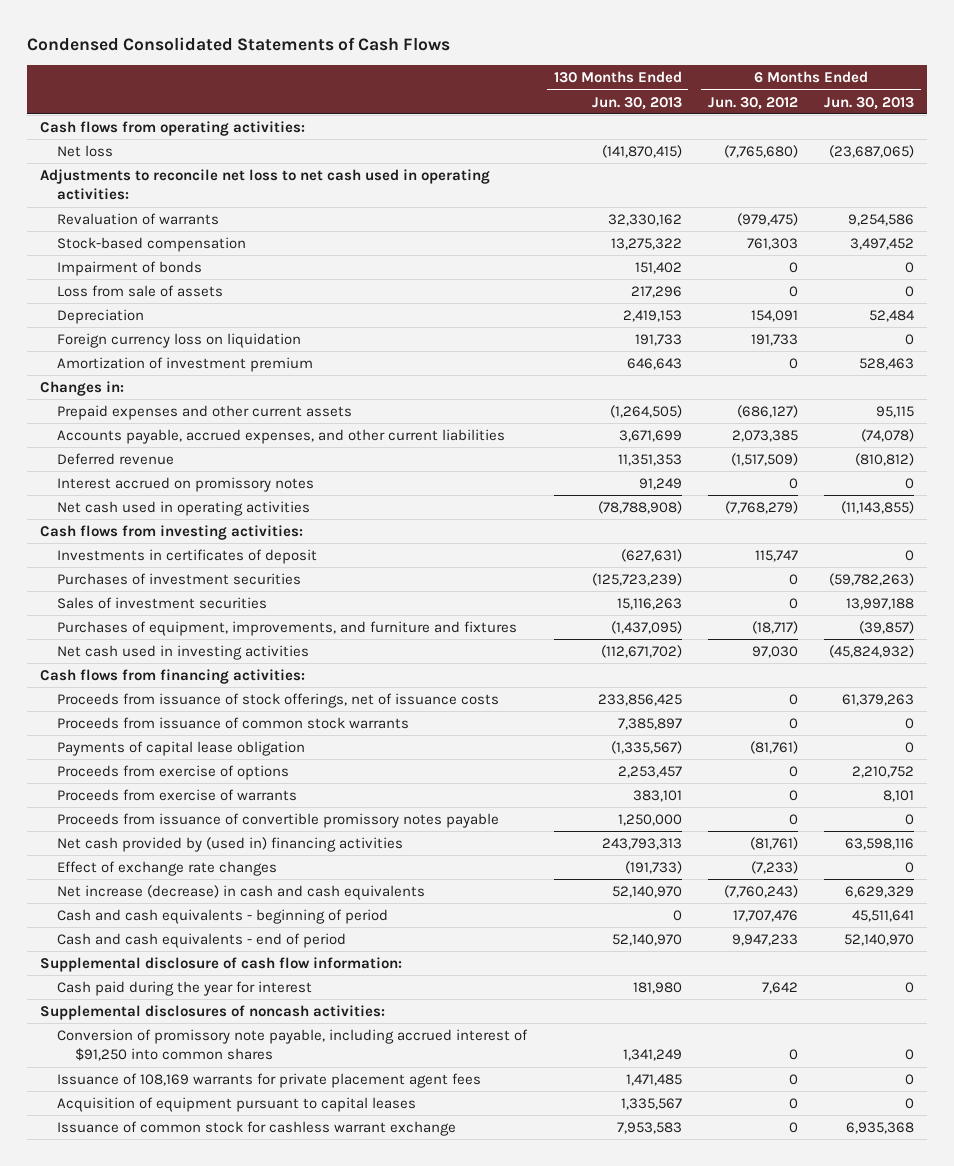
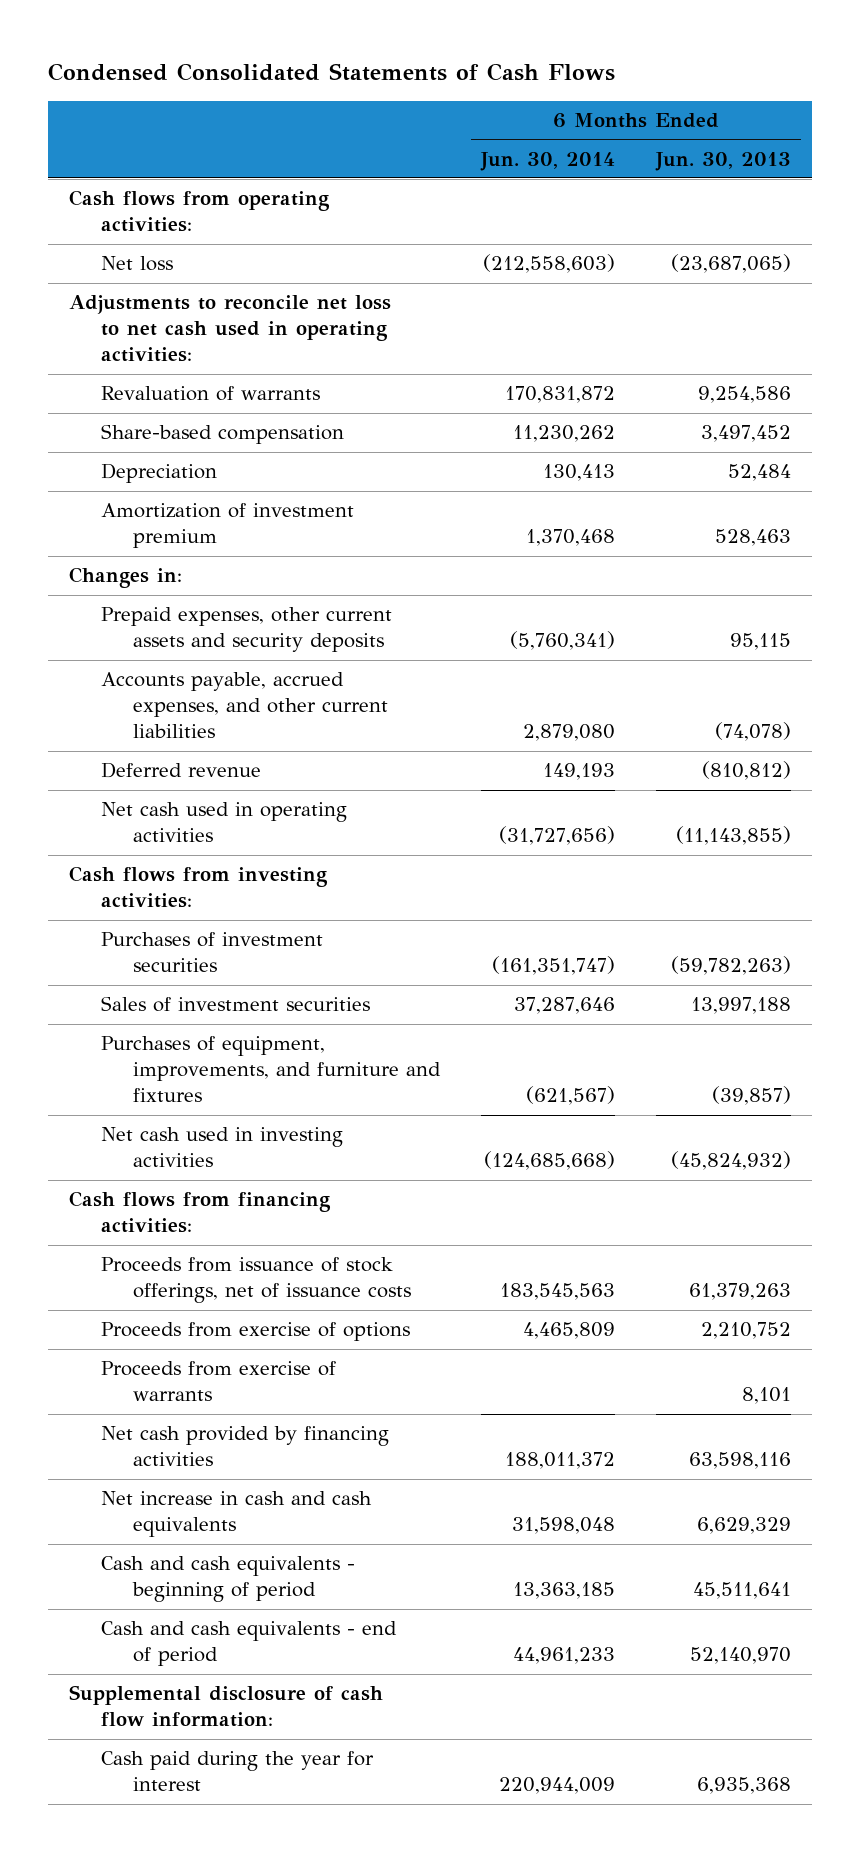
- | 130 Months Ended Jun. 30, 2013 | 6 Months Ended Jun. 30, 2012 | 6 Months Ended Jun. 30, 2013
+ | 6 Months Ended Jun. 30, 2014 | 6 Months Ended Jun. 30, 2013
- Stock-based compensation | 13,275,322 | 761,303 | 3,497,452
- Impairment of bonds | 151,402 | 0 | 0
- Loss from sale of assets | 217,296 | 0 | 0
+ Share-based compensation | 11,230,262 | 3,497,452
- Foreign currency loss on liquidation | 191,733 | 191,733 | 0
- Prepaid expenses and other current assets | (1,264,505) | (686,127) | 95,115
+ Prepaid expenses, other current assets and security deposits | (5,760,341) | 95,115
- Interest accrued on promissory notes | 91,249 | 0 | 0
- Investments in certificates of deposit | (627,631) | 115,747 | 0
- Proceeds from issuance of common stock warrants | 7,385,897 | 0 | 0
- Payments of capital lease obligation | (1,335,567) | (81,761) | 0
- Proceeds from issuance of convertible promissory notes payable | 1,250,000 | 0 | 0
- Net cash provided by (used in) financing activities | 243,793,313 | (81,761) | 63,598,116
- Effect of exchange rate changes | (191,733) | (7,233) | 0
- Net increase (decrease) in cash and cash equivalents | 52,140,970 | (7,760,243) | 6,629,329
+ Net cash provided by financing activities | 188,011,372 | 63,598,116
+ Net increase in cash and cash equivalents | 31,598,048 | 6,629,329
- Cash paid during the year for interest | 181,980 | 7,642 | 0
- Supplemental disclosures of noncash activities:
- Conversion of promissory note payable, including accrued interest of $91,250 into common shares | 1,341,249 | 0 | 0
- Issuance of 108,169 warrants for private placement agent fees | 1,471,485 | 0 | 0
- Acquisition of equipment pursuant to capital leases | 1,335,567 | 0 | 0
- Issuance of common stock for cashless warrant exchange | 7,953,583 | 0 | 6,935,368
+ Cash paid during the year for interest | 220,944,009 | 6,935,368

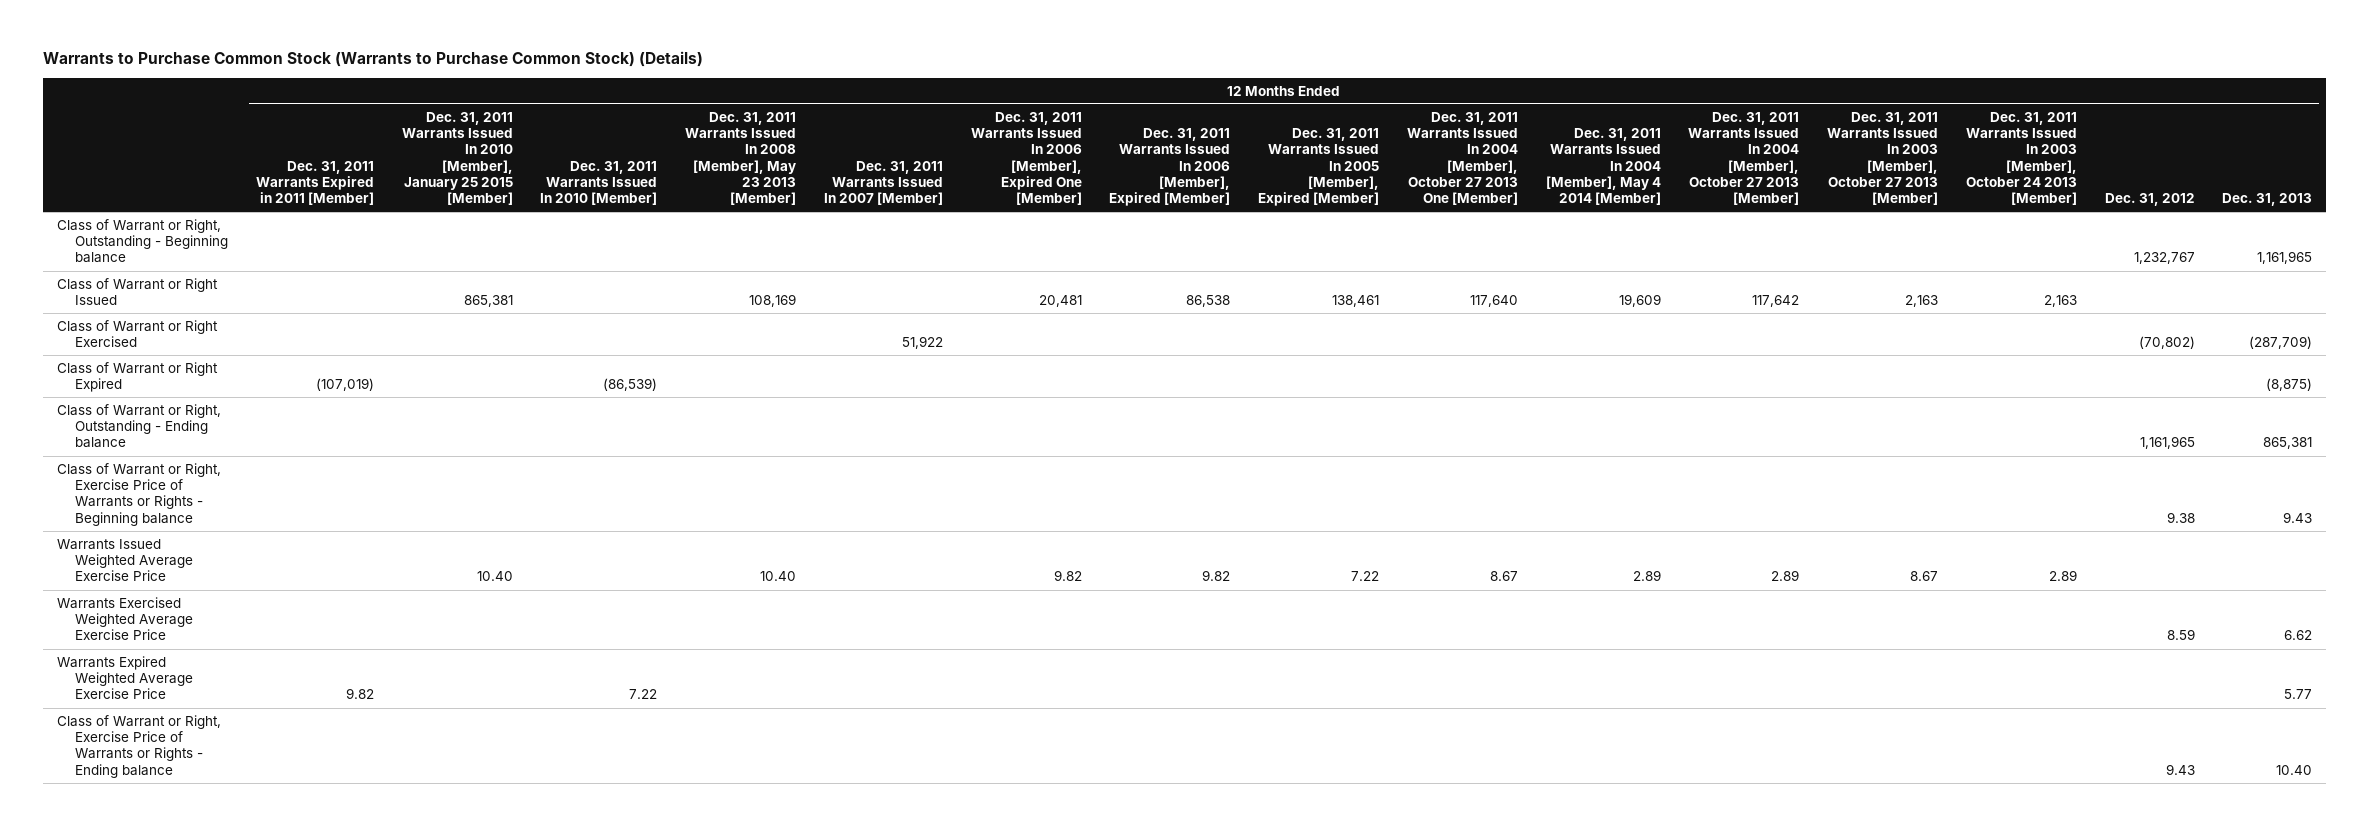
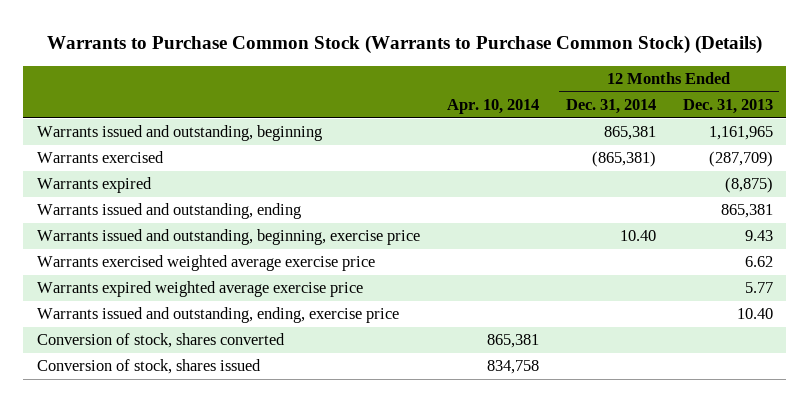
- | 12 Months Ended Dec. 31, 2011 Warrants Expired in 2011 [Member] | 12 Months Ended Dec. 31, 2011 Warrants Issued In 2010 [Member], January 25 2015 [Member] | 12 Months Ended Dec. 31, 2011 Warrants Issued In 2010 [Member] | 12 Months Ended Dec. 31, 2011 Warrants Issued In 2008 [Member], May 23 2013 [Member] | 12 Months Ended Dec. 31, 2011 Warrants Issued In 2007 [Member] | 12 Months Ended Dec. 31, 2011 Warrants Issued In 2006 [Member], Expired One [Member] | 12 Months Ended Dec. 31, 2011 Warrants Issued In 2006 [Member], Expired [Member] | 12 Months Ended Dec. 31, 2011 Warrants Issued In 2005 [Member], Expired [Member] | 12 Months Ended Dec. 31, 2011 Warrants Issued In 2004 [Member], October 27 2013 One [Member] | 12 Months Ended Dec. 31, 2011 Warrants Issued In 2004 [Member], May 4 2014 [Member] | 12 Months Ended Dec. 31, 2011 Warrants Issued In 2004 [Member], October 27 2013 [Member] | 12 Months Ended Dec. 31, 2011 Warrants Issued In 2003 [Member], October 27 2013 [Member] | 12 Months Ended Dec. 31, 2011 Warrants Issued In 2003 [Member], October 24 2013 [Member] | 12 Months Ended Dec. 31, 2012 | 12 Months Ended Dec. 31, 2013
+ | Apr. 10, 2014 | 12 Months Ended Dec. 31, 2014 | 12 Months Ended Dec. 31, 2013
- Class of Warrant or Right, Outstanding - Beginning balance | | | | | | | | | | | | | | 1,232,767 | 1,161,965
- Class of Warrant or Right Issued | | 865,381 | | 108,169 | | 20,481 | 86,538 | 138,461 | 117,640 | 19,609 | 117,642 | 2,163 | 2,163 | |
- Class of Warrant or Right Exercised | | | | | 51,922 | | | | | | | | | (70,802) | (287,709)
- Class of Warrant or Right Expired | (107,019) | | (86,539) | | | | | | | | | | | | (8,875)
- Class of Warrant or Right, Outstanding - Ending balance | | | | | | | | | | | | | | 1,161,965 | 865,381
- Class of Warrant or Right, Exercise Price of Warrants or Rights - Beginning balance | | | | | | | | | | | | | | 9.38 | 9.43
- Warrants Issued Weighted Average Exercise Price | | 10.40 | | 10.40 | | 9.82 | 9.82 | 7.22 | 8.67 | 2.89 | 2.89 | 8.67 | 2.89 | |
- Warrants Exercised Weighted Average Exercise Price | | | | | | | | | | | | | | 8.59 | 6.62
- Warrants Expired Weighted Average Exercise Price | 9.82 | | 7.22 | | | | | | | | | | | | 5.77
- Class of Warrant or Right, Exercise Price of Warrants or Rights - Ending balance | | | | | | | | | | | | | | 9.43 | 10.40
+ Warrants issued and outstanding, beginning | | 865,381 | 1,161,965
+ Warrants exercised | | (865,381) | (287,709)
+ Warrants expired | | | (8,875)
+ Warrants issued and outstanding, ending | | | 865,381
+ Warrants issued and outstanding, beginning, exercise price | | 10.40 | 9.43
+ Warrants exercised weighted average exercise price | | | 6.62
+ Warrants expired weighted average exercise price | | | 5.77
+ Warrants issued and outstanding, ending, exercise price | | | 10.40
+ Conversion of stock, shares converted | 865,381 | |
+ Conversion of stock, shares issued | 834,758 | |

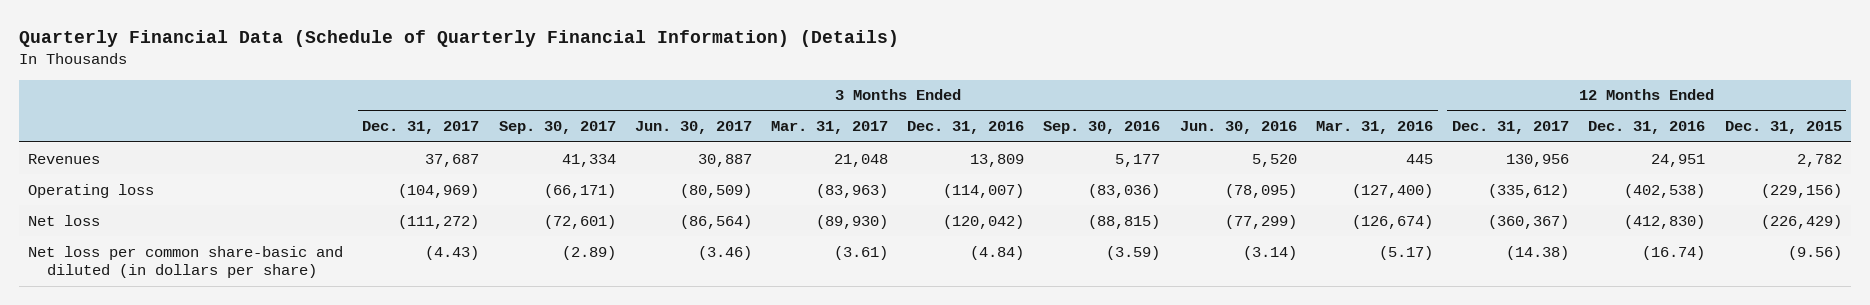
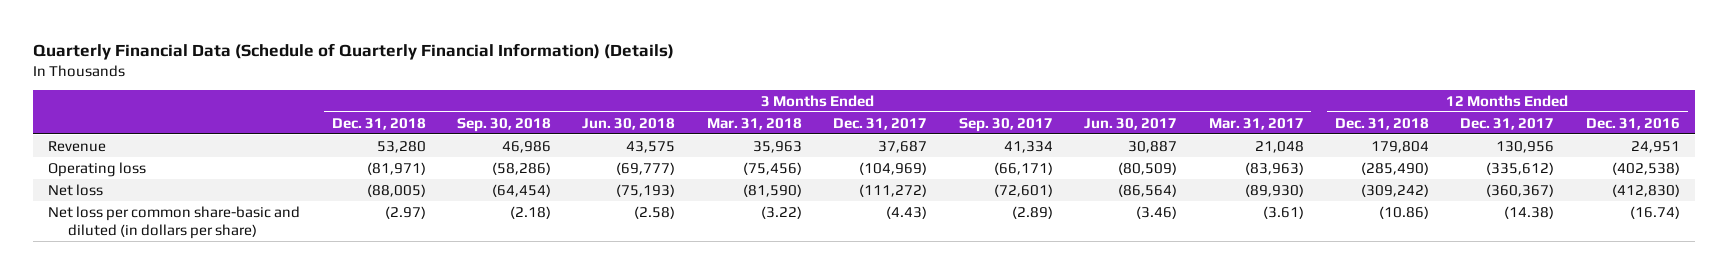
- | 3 Months Ended Dec. 31, 2017 | 3 Months Ended Sep. 30, 2017 | 3 Months Ended Jun. 30, 2017 | 3 Months Ended Mar. 31, 2017 | 3 Months Ended Dec. 31, 2016 | 3 Months Ended Sep. 30, 2016 | 3 Months Ended Jun. 30, 2016 | 3 Months Ended Mar. 31, 2016 | 12 Months Ended Dec. 31, 2017 | 12 Months Ended Dec. 31, 2016 | 12 Months Ended Dec. 31, 2015
+ | 3 Months Ended Dec. 31, 2018 | 3 Months Ended Sep. 30, 2018 | 3 Months Ended Jun. 30, 2018 | 3 Months Ended Mar. 31, 2018 | 3 Months Ended Dec. 31, 2017 | 3 Months Ended Sep. 30, 2017 | 3 Months Ended Jun. 30, 2017 | 3 Months Ended Mar. 31, 2017 | 12 Months Ended Dec. 31, 2018 | 12 Months Ended Dec. 31, 2017 | 12 Months Ended Dec. 31, 2016
- Revenues | 37,687 | 41,334 | 30,887 | 21,048 | 13,809 | 5,177 | 5,520 | 445 | 130,956 | 24,951 | 2,782
+ Revenue | 53,280 | 46,986 | 43,575 | 35,963 | 37,687 | 41,334 | 30,887 | 21,048 | 179,804 | 130,956 | 24,951

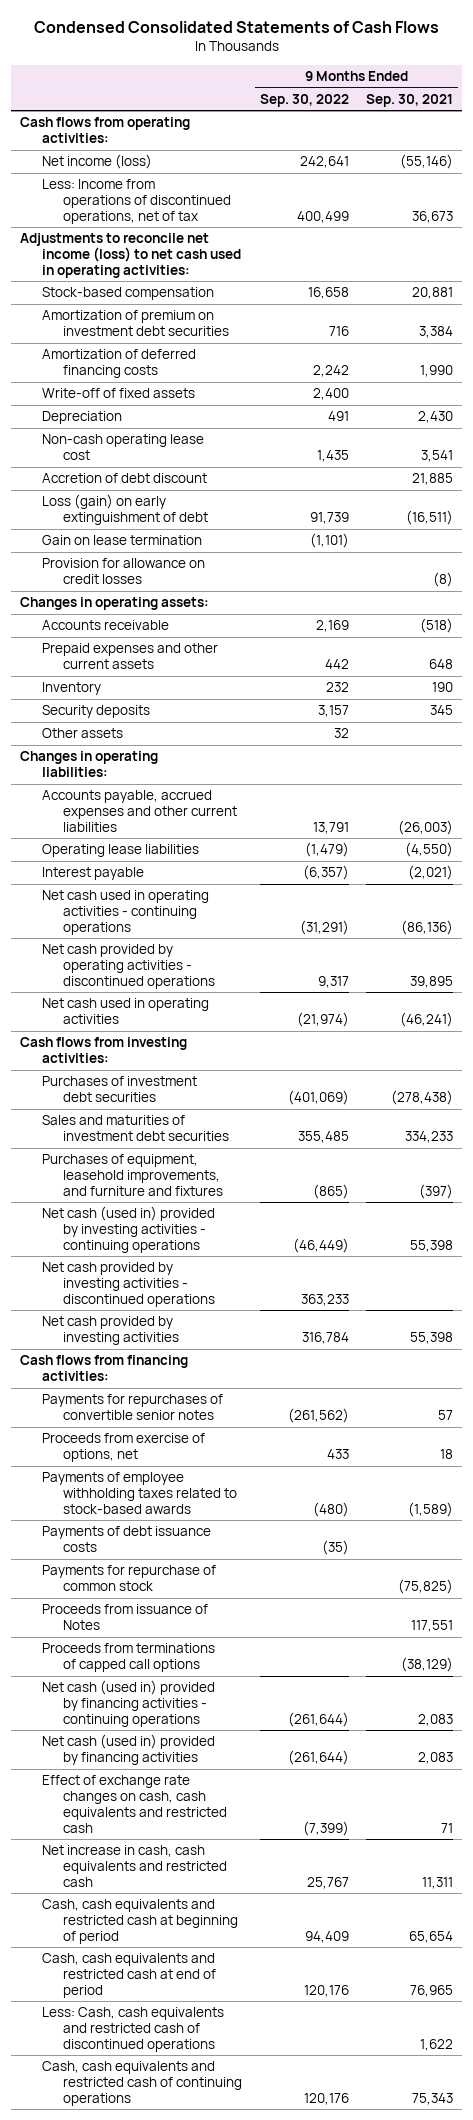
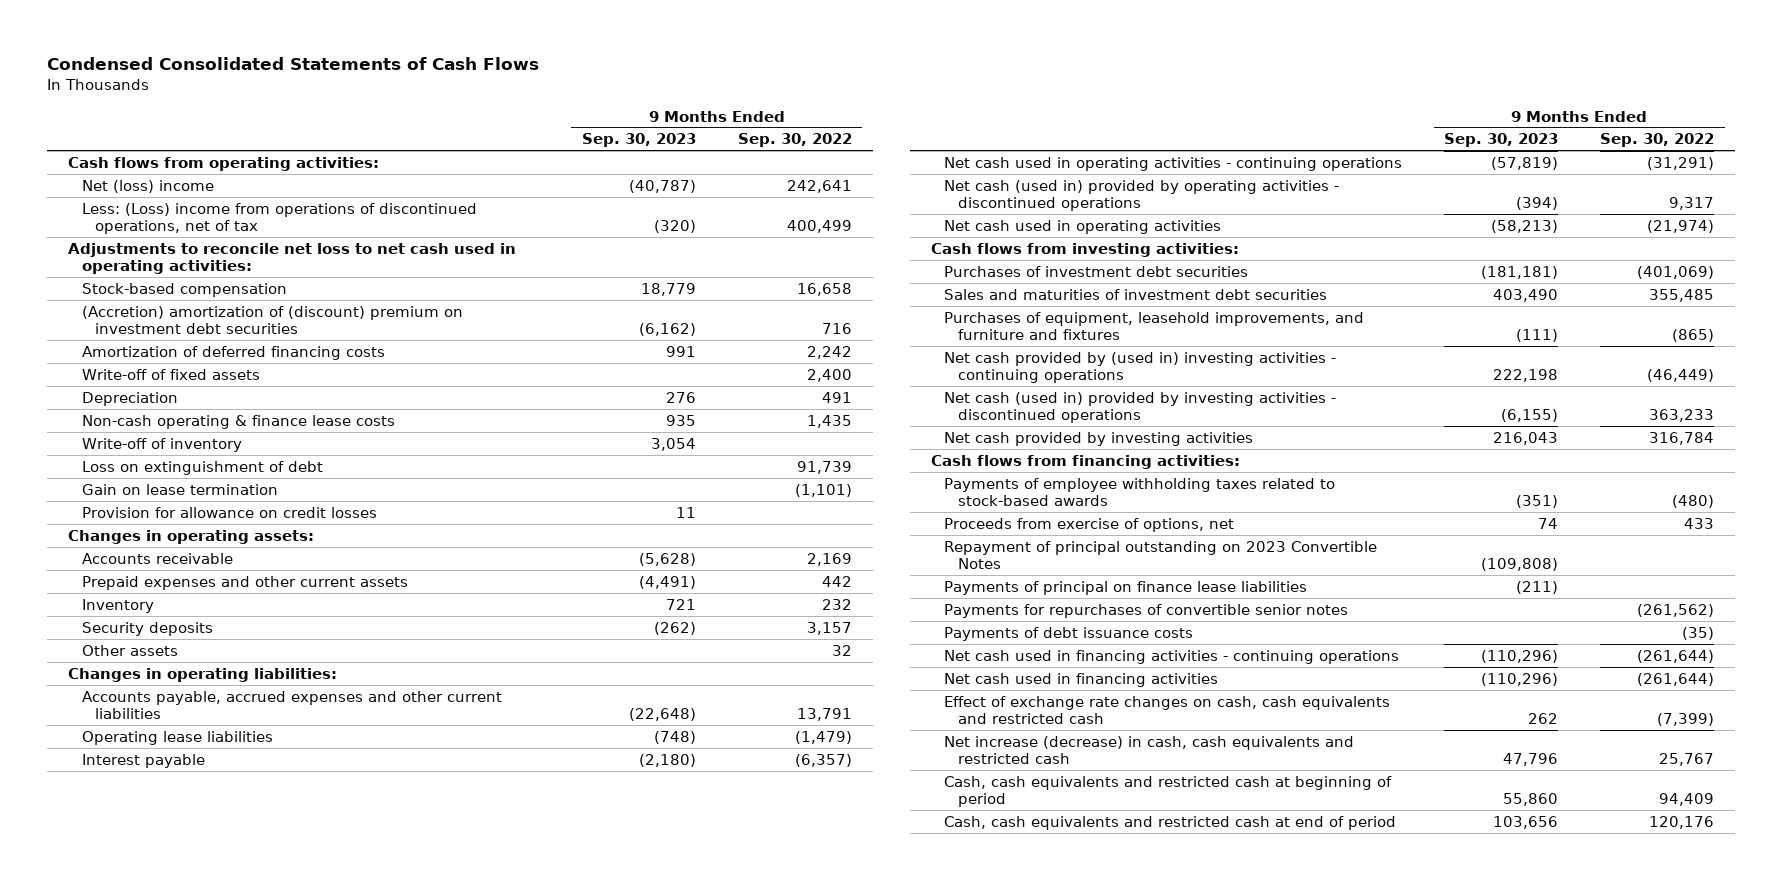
- | 9 Months Ended Sep. 30, 2022 | 9 Months Ended Sep. 30, 2021
+ | 9 Months Ended Sep. 30, 2023 | 9 Months Ended Sep. 30, 2022
- Net income (loss) | 242,641 | (55,146)
- Less: Income from operations of discontinued operations, net of tax | 400,499 | 36,673
- Adjustments to reconcile net income (loss) to net cash used in operating activities:
+ Net (loss) income | (40,787) | 242,641
+ Less: (Loss) income from operations of discontinued operations, net of tax | (320) | 400,499
+ Adjustments to reconcile net loss to net cash used in operating activities:
- Amortization of premium on investment debt securities | 716 | 3,384
+ (Accretion) amortization of (discount) premium on investment debt securities | (6,162) | 716
- Non-cash operating lease cost | 1,435 | 3,541
- Accretion of debt discount | | 21,885
- Loss (gain) on early extinguishment of debt | 91,739 | (16,511)
+ Non-cash operating & finance lease costs | 935 | 1,435
+ Write-off of inventory | 3,054 |
+ Loss on extinguishment of debt | | 91,739
- Net cash provided by operating activities - discontinued operations | 9,317 | 39,895
+ Net cash (used in) provided by operating activities - discontinued operations | (394) | 9,317
- Net cash (used in) provided by investing activities - continuing operations | (46,449) | 55,398
- Net cash provided by investing activities - discontinued operations | 363,233 |
+ Net cash provided by (used in) investing activities - continuing operations | 222,198 | (46,449)
+ Net cash (used in) provided by investing activities - discontinued operations | (6,155) | 363,233
moved down: Proceeds from exercise of options, net | 74 | 433
+ Repayment of principal outstanding on 2023 Convertible Notes | (109,808) |
+ Payments of principal on finance lease liabilities | (211) |
moved down: Payments for repurchases of convertible senior notes | | (261,562)
- Payments for repurchase of common stock | | (75,825)
- Proceeds from issuance of Notes | | 117,551
- Proceeds from terminations of capped call options | | (38,129)
- Net cash (used in) provided by financing activities - continuing operations | (261,644) | 2,083
- Net cash (used in) provided by financing activities | (261,644) | 2,083
+ Net cash used in financing activities - continuing operations | (110,296) | (261,644)
+ Net cash used in financing activities | (110,296) | (261,644)
- Net increase in cash, cash equivalents and restricted cash | 25,767 | 11,311
+ Net increase (decrease) in cash, cash equivalents and restricted cash | 47,796 | 25,767
- Less: Cash, cash equivalents and restricted cash of discontinued operations | | 1,622
- Cash, cash equivalents and restricted cash of continuing operations | 120,176 | 75,343

